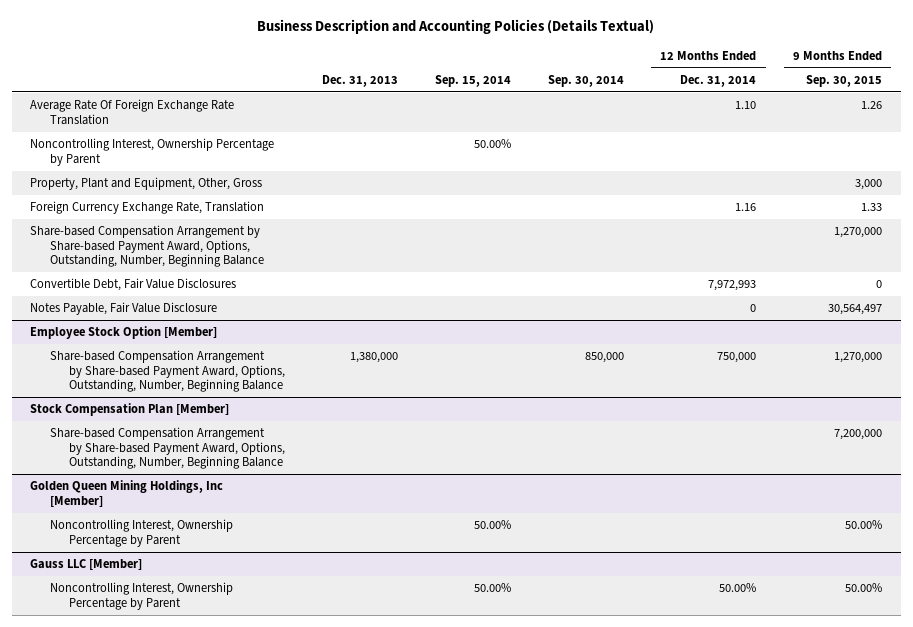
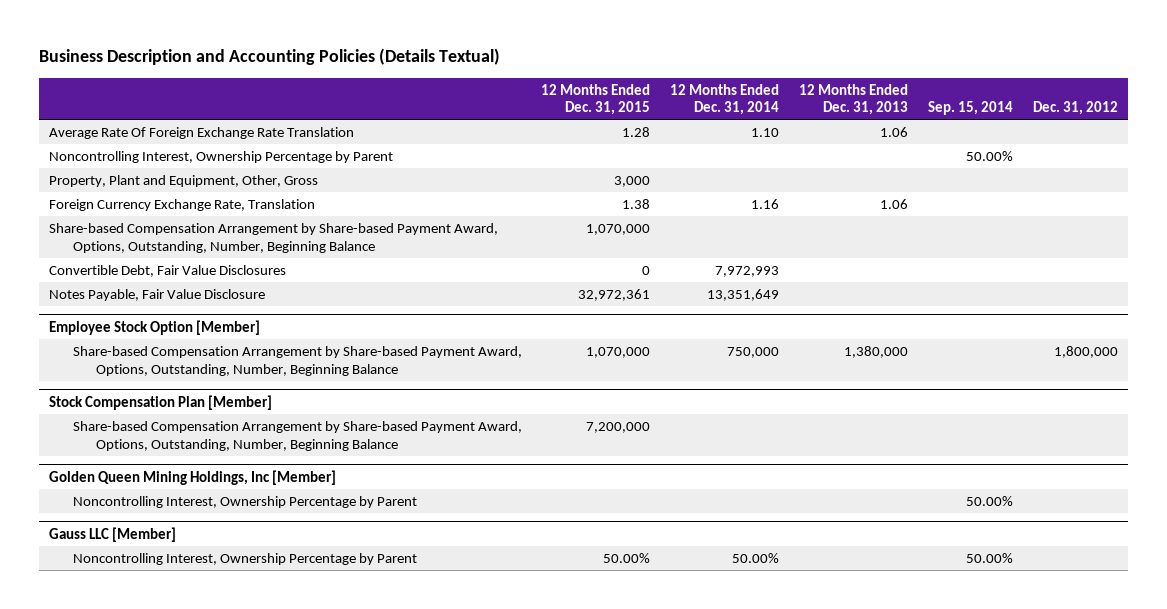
- | Dec. 31, 2013 | Sep. 15, 2014 | Sep. 30, 2014 | 12 Months Ended Dec. 31, 2014 | 9 Months Ended Sep. 30, 2015
+ | 12 Months Ended Dec. 31, 2015 | 12 Months Ended Dec. 31, 2014 | 12 Months Ended Dec. 31, 2013 | Sep. 15, 2014 | Dec. 31, 2012
- Notes Payable, Fair Value Disclosure | | | | 0 | 30,564,497
+ Notes Payable, Fair Value Disclosure | 32,972,361 | 13,351,649 | | |

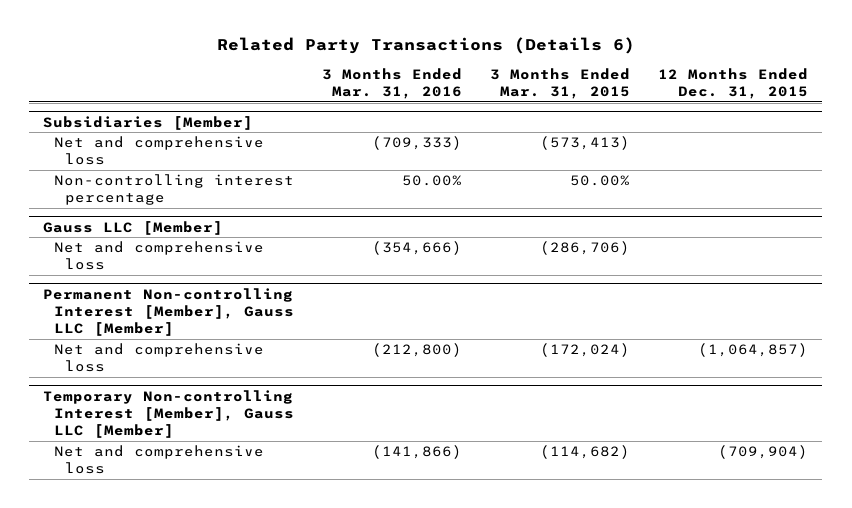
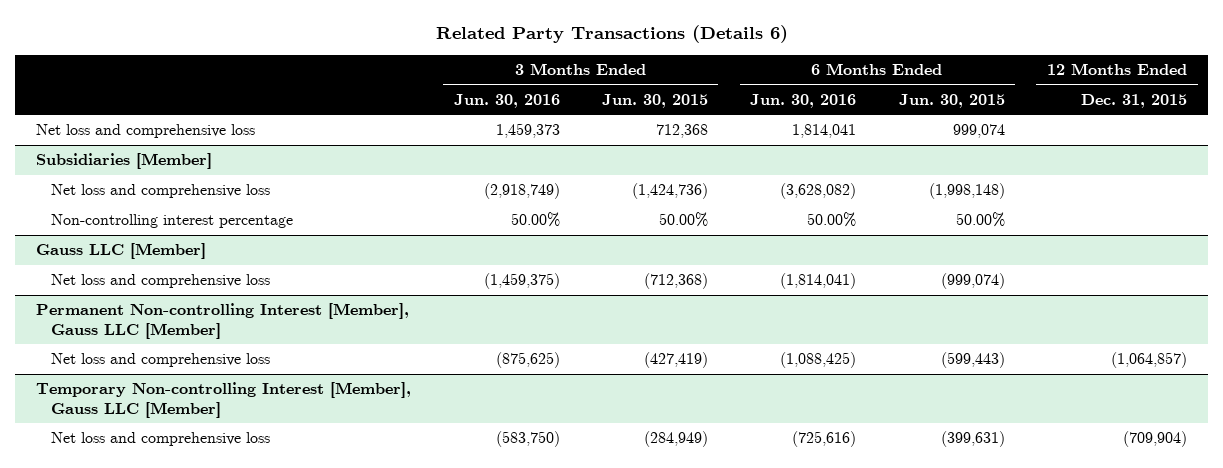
- | 3 Months Ended Mar. 31, 2016 | 3 Months Ended Mar. 31, 2015 | 12 Months Ended Dec. 31, 2015
+ | 3 Months Ended Jun. 30, 2016 | 3 Months Ended Jun. 30, 2015 | 6 Months Ended Jun. 30, 2016 | 6 Months Ended Jun. 30, 2015 | 12 Months Ended Dec. 31, 2015
+ Net loss and comprehensive loss | 1,459,373 | 712,368 | 1,814,041 | 999,074 |
@ Subsidiaries [Member]
- Net and comprehensive loss | (709,333) | (573,413) |
+ Net loss and comprehensive loss | (2,918,749) | (1,424,736) | (3,628,082) | (1,998,148) |
@ Gauss LLC [Member]
- Net and comprehensive loss | (354,666) | (286,706) |
+ Net loss and comprehensive loss | (1,459,375) | (712,368) | (1,814,041) | (999,074) |
@ Permanent Non-controlling Interest [Member], Gauss LLC [Member]
- Net and comprehensive loss | (212,800) | (172,024) | (1,064,857)
+ Net loss and comprehensive loss | (875,625) | (427,419) | (1,088,425) | (599,443) | (1,064,857)
@ Temporary Non-controlling Interest [Member], Gauss LLC [Member]
- Net and comprehensive loss | (141,866) | (114,682) | (709,904)
+ Net loss and comprehensive loss | (583,750) | (284,949) | (725,616) | (399,631) | (709,904)

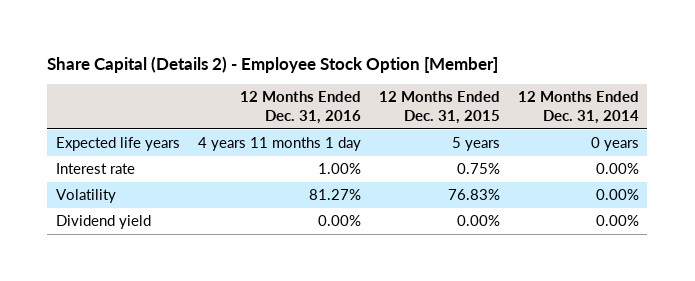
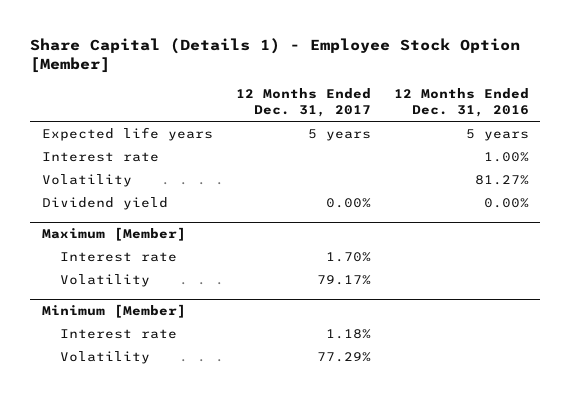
- Share Capital (Details 2) - Employee Stock Option [Member]
+ Share Capital (Details 1) - Employee Stock Option [Member]
- | 12 Months Ended Dec. 31, 2016 | 12 Months Ended Dec. 31, 2015 | 12 Months Ended Dec. 31, 2014
+ | 12 Months Ended Dec. 31, 2017 | 12 Months Ended Dec. 31, 2016
- Expected life years | 4 years 11 months 1 day | 5 years | 0 years
+ Expected life years | 5 years | 5 years
+ Maximum [Member]
+ Interest rate | 1.70% |
+ Volatility | 79.17% |
+ Minimum [Member]
+ Interest rate | 1.18% |
+ Volatility | 77.29% |

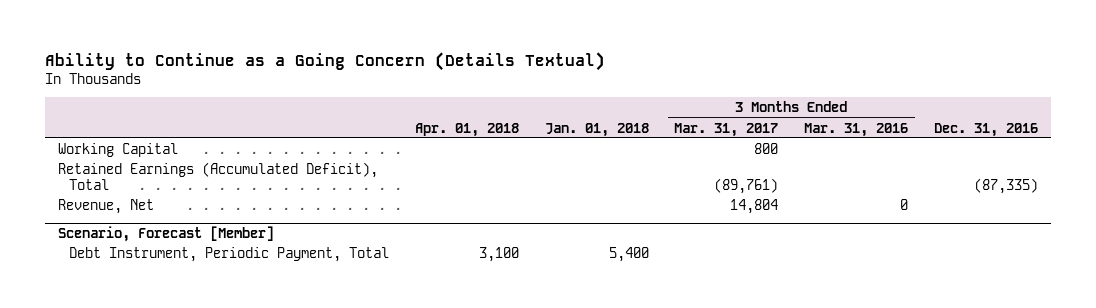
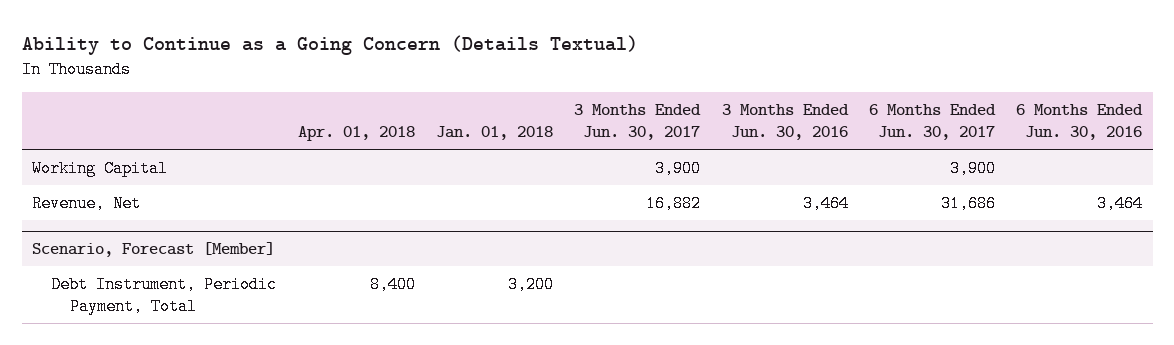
- | Apr. 01, 2018 | Jan. 01, 2018 | 3 Months Ended Mar. 31, 2017 | 3 Months Ended Mar. 31, 2016 | Dec. 31, 2016
+ | Apr. 01, 2018 | Jan. 01, 2018 | 3 Months Ended Jun. 30, 2017 | 3 Months Ended Jun. 30, 2016 | 6 Months Ended Jun. 30, 2017 | 6 Months Ended Jun. 30, 2016
- Retained Earnings (Accumulated Deficit), Total | | | (89,761) | | (87,335)
@ Scenario, Forecast [Member]
- Debt Instrument, Periodic Payment, Total | 3,100 | 5,400 | | |
+ Debt Instrument, Periodic Payment, Total | 8,400 | 3,200 | | | |

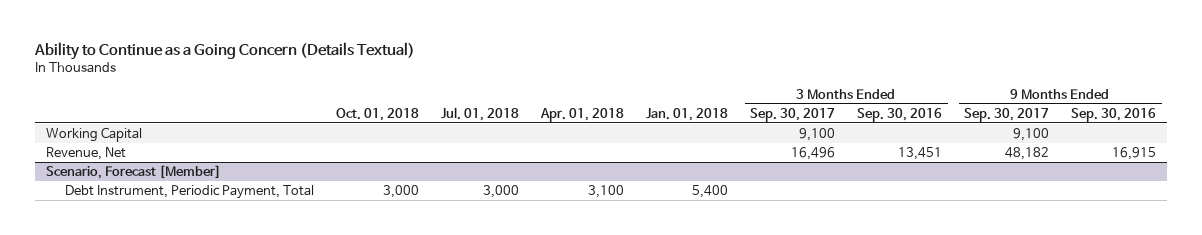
- | Apr. 01, 2018 | Jan. 01, 2018 | 3 Months Ended Jun. 30, 2017 | 3 Months Ended Jun. 30, 2016 | 6 Months Ended Jun. 30, 2017 | 6 Months Ended Jun. 30, 2016
+ | Oct. 01, 2018 | Jul. 01, 2018 | Apr. 01, 2018 | Jan. 01, 2018 | 3 Months Ended Sep. 30, 2017 | 3 Months Ended Sep. 30, 2016 | 9 Months Ended Sep. 30, 2017 | 9 Months Ended Sep. 30, 2016
@ Scenario, Forecast [Member]
- Debt Instrument, Periodic Payment, Total | 8,400 | 3,200 | | | |
+ Debt Instrument, Periodic Payment, Total | 3,000 | 3,000 | 3,100 | 5,400 | | | |

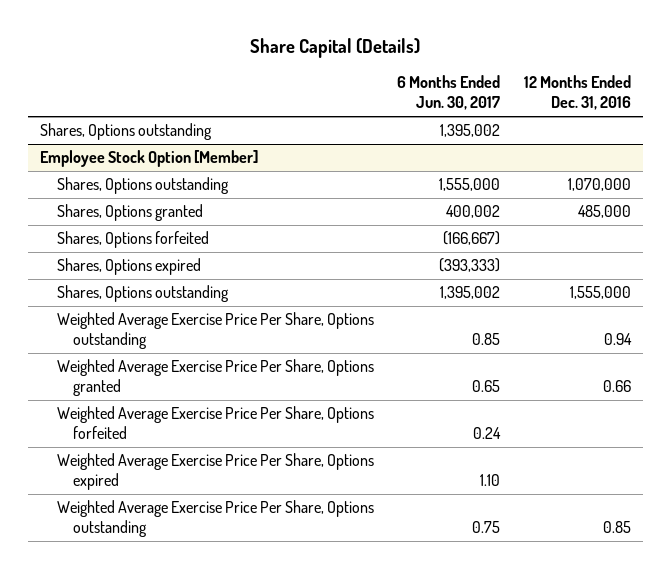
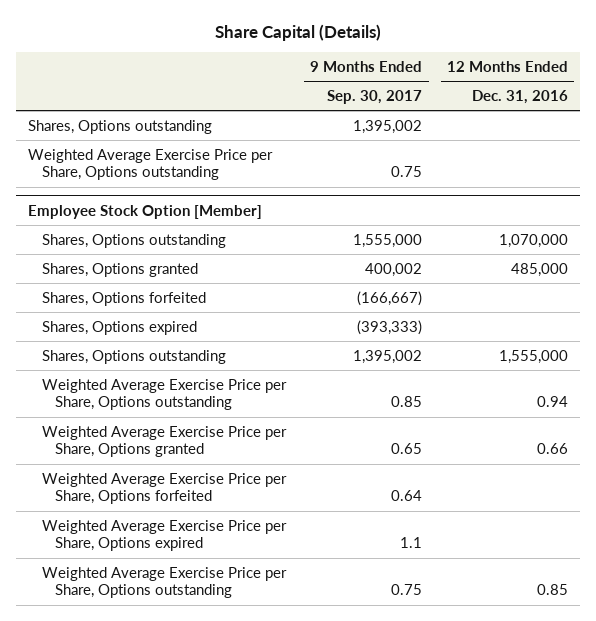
- | 6 Months Ended Jun. 30, 2017 | 12 Months Ended Dec. 31, 2016
+ | 9 Months Ended Sep. 30, 2017 | 12 Months Ended Dec. 31, 2016
+ Weighted Average Exercise Price per Share, Options outstanding | 0.75 |
@ Employee Stock Option [Member]
- Weighted Average Exercise Price Per Share, Options outstanding | 0.85 | 0.94
- Weighted Average Exercise Price Per Share, Options granted | 0.65 | 0.66
- Weighted Average Exercise Price Per Share, Options forfeited | 0.24 |
- Weighted Average Exercise Price Per Share, Options expired | 1.10 |
- Weighted Average Exercise Price Per Share, Options outstanding | 0.75 | 0.85
+ Weighted Average Exercise Price per Share, Options outstanding | 0.85 | 0.94
+ Weighted Average Exercise Price per Share, Options granted | 0.65 | 0.66
+ Weighted Average Exercise Price per Share, Options forfeited | 0.64 |
+ Weighted Average Exercise Price per Share, Options expired | 1.1 |
+ Weighted Average Exercise Price per Share, Options outstanding | 0.75 | 0.85

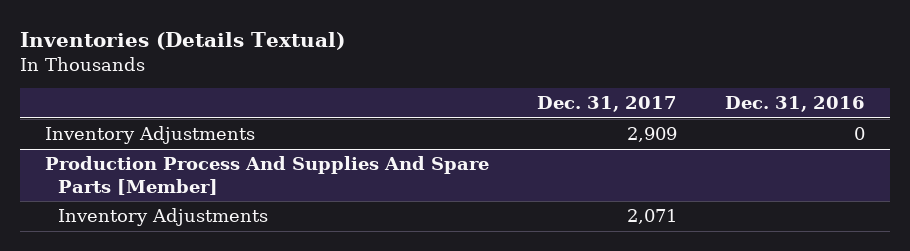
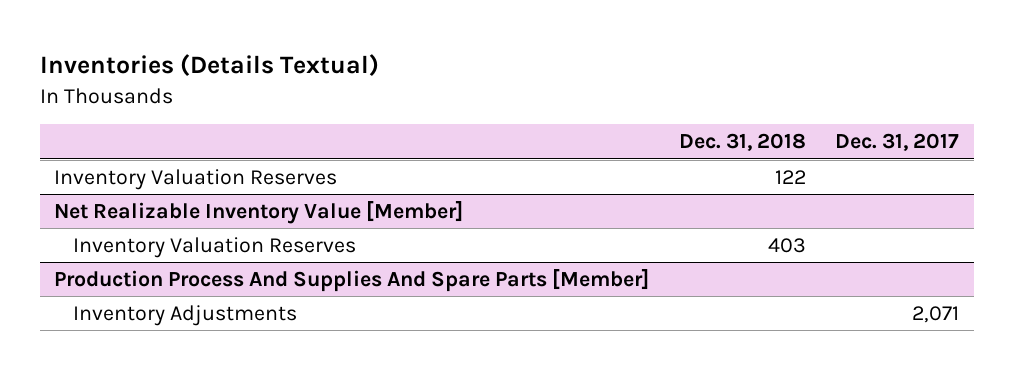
- | Dec. 31, 2017 | Dec. 31, 2016
+ | Dec. 31, 2018 | Dec. 31, 2017
- Inventory Adjustments | 2,909 | 0
+ Inventory Valuation Reserves | 122 |
+ Net Realizable Inventory Value [Member]
+ Inventory Valuation Reserves | 403 |

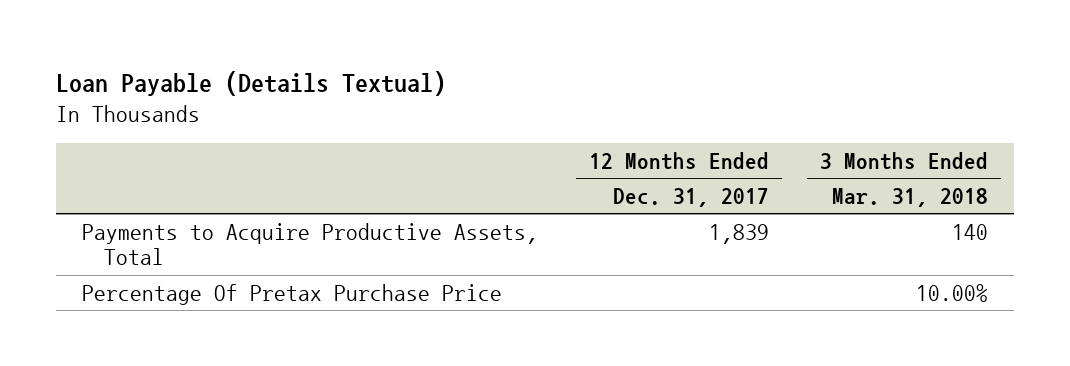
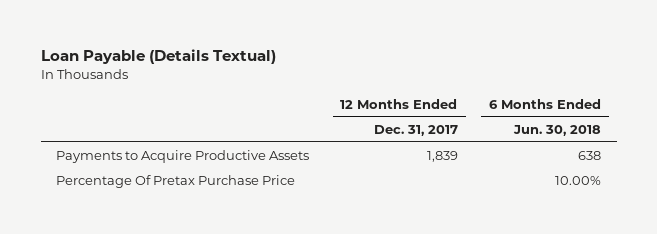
- | 12 Months Ended Dec. 31, 2017 | 3 Months Ended Mar. 31, 2018
+ | 12 Months Ended Dec. 31, 2017 | 6 Months Ended Jun. 30, 2018
- Payments to Acquire Productive Assets, Total | 1,839 | 140
+ Payments to Acquire Productive Assets | 1,839 | 638

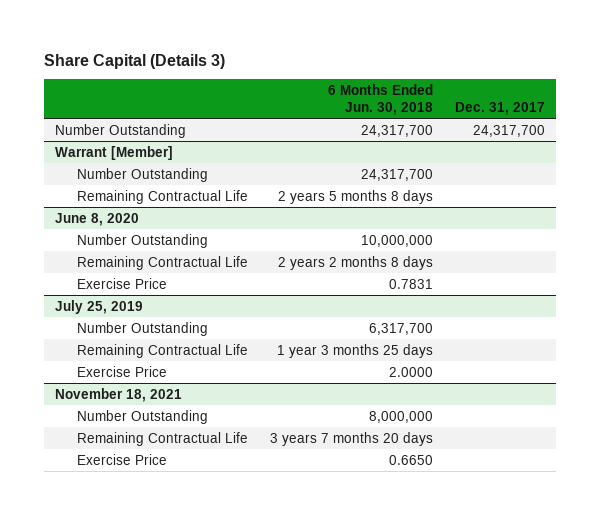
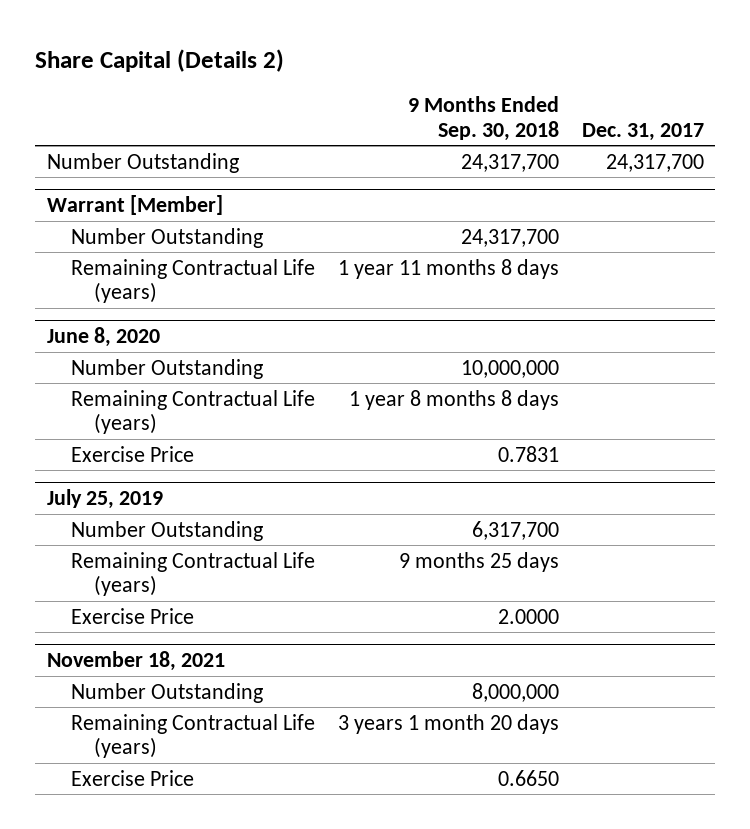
- Share Capital (Details 3)
+ Share Capital (Details 2)
- | 6 Months Ended Jun. 30, 2018 | Dec. 31, 2017
+ | 9 Months Ended Sep. 30, 2018 | Dec. 31, 2017
@ Warrant [Member]
- Remaining Contractual Life | 2 years 5 months 8 days |
+ Remaining Contractual Life (years) | 1 year 11 months 8 days |
@ June 8, 2020
- Remaining Contractual Life | 2 years 2 months 8 days |
+ Remaining Contractual Life (years) | 1 year 8 months 8 days |
@ July 25, 2019
- Remaining Contractual Life | 1 year 3 months 25 days |
+ Remaining Contractual Life (years) | 9 months 25 days |
@ November 18, 2021
- Remaining Contractual Life | 3 years 7 months 20 days |
+ Remaining Contractual Life (years) | 3 years 1 month 20 days |

